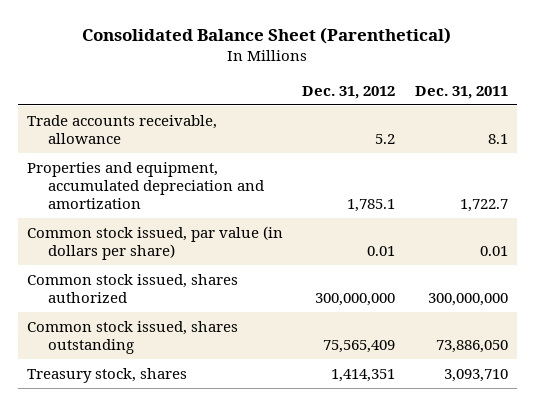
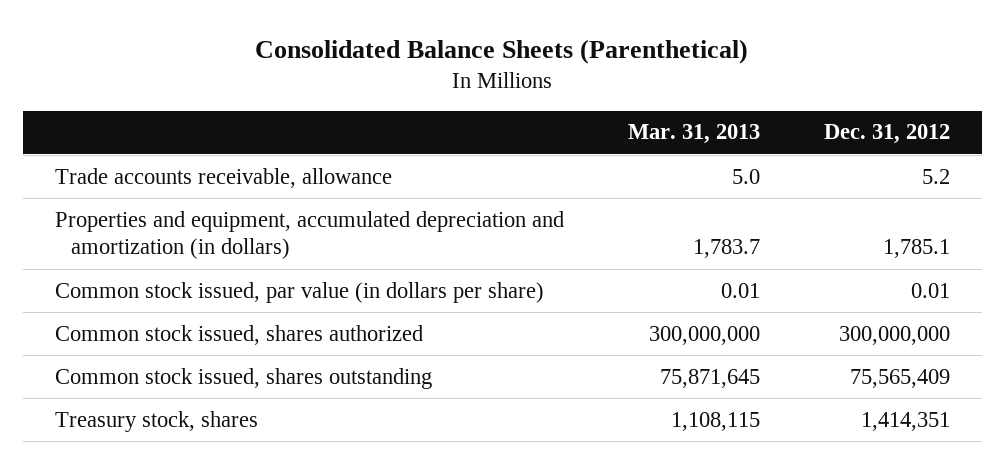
- Consolidated Balance Sheet (Parenthetical)
+ Consolidated Balance Sheets (Parenthetical)
- | Dec. 31, 2012 | Dec. 31, 2011
+ | Mar. 31, 2013 | Dec. 31, 2012
- Properties and equipment, accumulated depreciation and amortization | 1,785.1 | 1,722.7
+ Properties and equipment, accumulated depreciation and amortization (in dollars) | 1,783.7 | 1,785.1

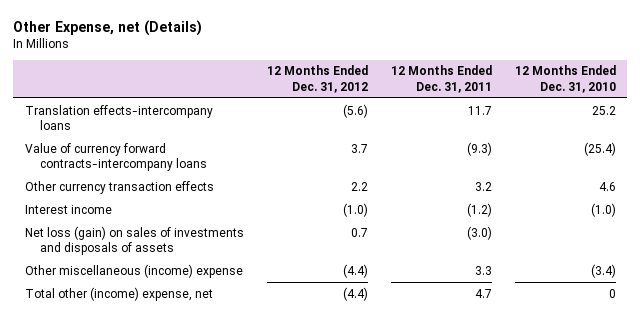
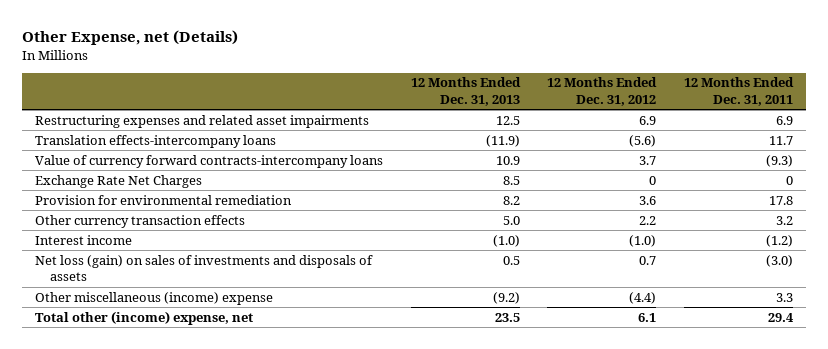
- | 12 Months Ended Dec. 31, 2012 | 12 Months Ended Dec. 31, 2011 | 12 Months Ended Dec. 31, 2010
+ | 12 Months Ended Dec. 31, 2013 | 12 Months Ended Dec. 31, 2012 | 12 Months Ended Dec. 31, 2011
+ Restructuring expenses and related asset impairments | 12.5 | 6.9 | 6.9
+ Exchange Rate Net Charges | 8.5 | 0 | 0
+ Provision for environmental remediation | 8.2 | 3.6 | 17.8
- Total other (income) expense, net | (4.4) | 4.7 | 0
+ Total other (income) expense, net | 23.5 | 6.1 | 29.4

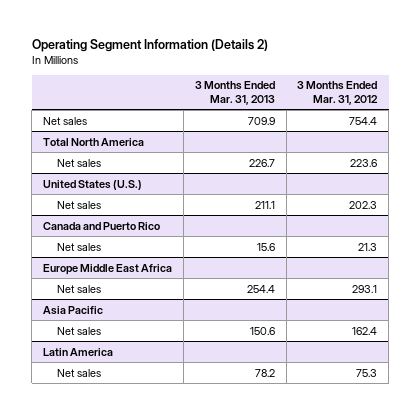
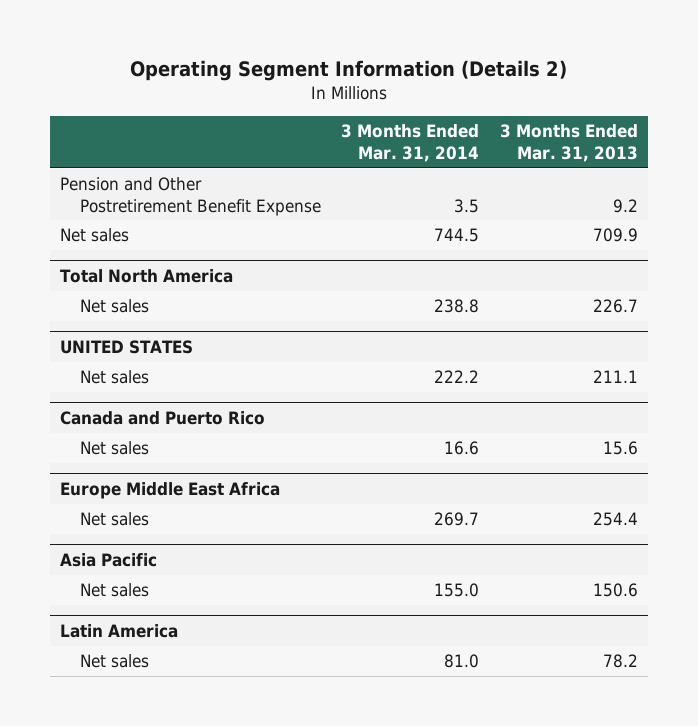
- | 3 Months Ended Mar. 31, 2013 | 3 Months Ended Mar. 31, 2012
+ | 3 Months Ended Mar. 31, 2014 | 3 Months Ended Mar. 31, 2013
+ Pension and Other Postretirement Benefit Expense | 3.5 | 9.2
- United States (U.S.)
+ UNITED STATES

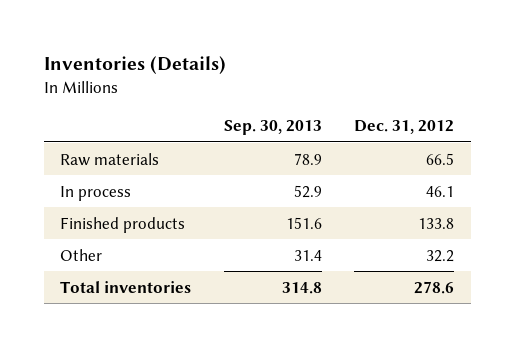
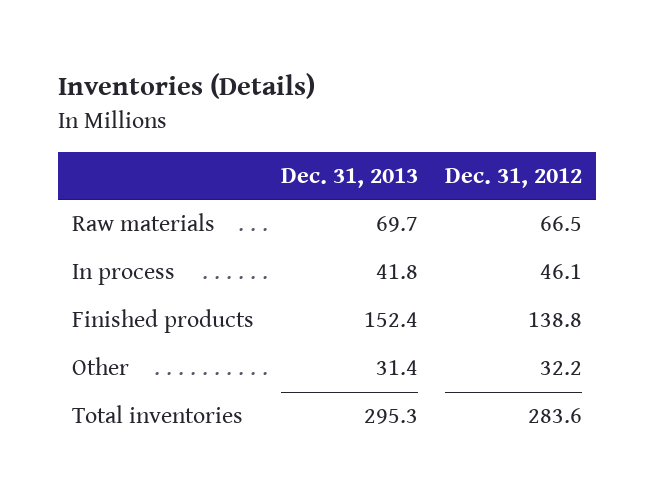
- | Sep. 30, 2013 | Dec. 31, 2012
+ | Dec. 31, 2013 | Dec. 31, 2012
- Finished products | 151.6 | 133.8
+ Finished products | 152.4 | 138.8
- Total inventories | 314.8 | 278.6
+ Total inventories | 295.3 | 283.6

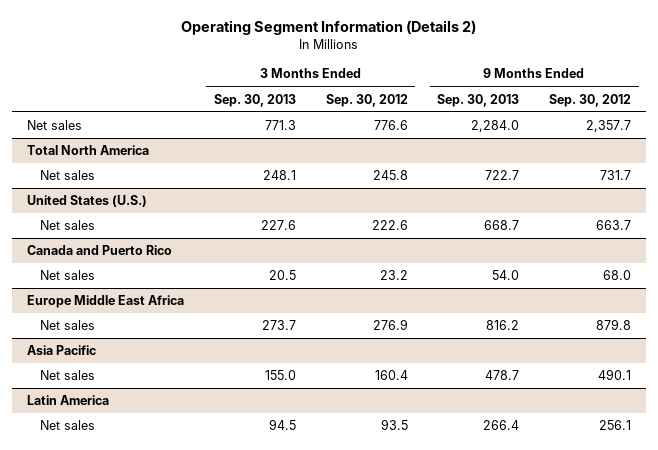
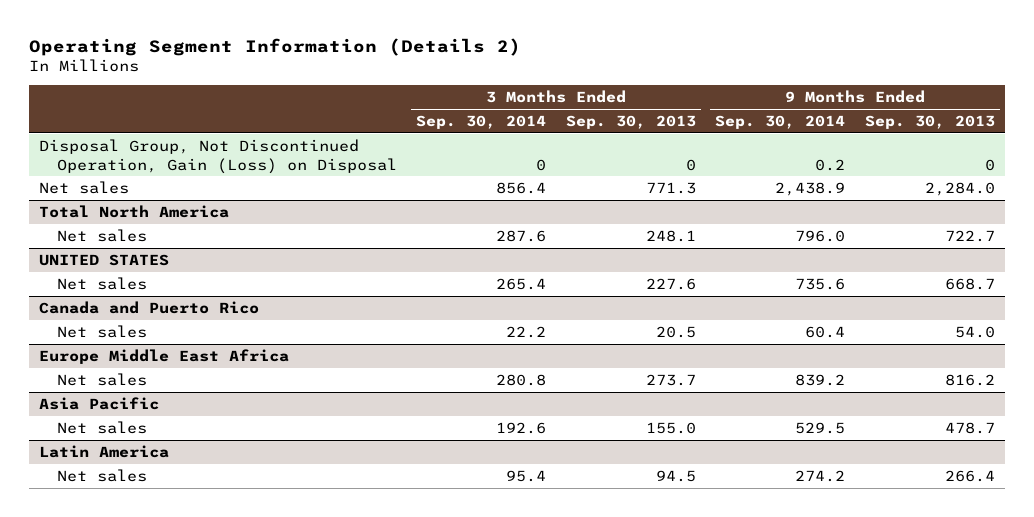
- | 3 Months Ended Sep. 30, 2013 | 3 Months Ended Sep. 30, 2012 | 9 Months Ended Sep. 30, 2013 | 9 Months Ended Sep. 30, 2012
+ | 3 Months Ended Sep. 30, 2014 | 3 Months Ended Sep. 30, 2013 | 9 Months Ended Sep. 30, 2014 | 9 Months Ended Sep. 30, 2013
+ Disposal Group, Not Discontinued Operation, Gain (Loss) on Disposal | 0 | 0 | 0.2 | 0
- United States (U.S.)
+ UNITED STATES

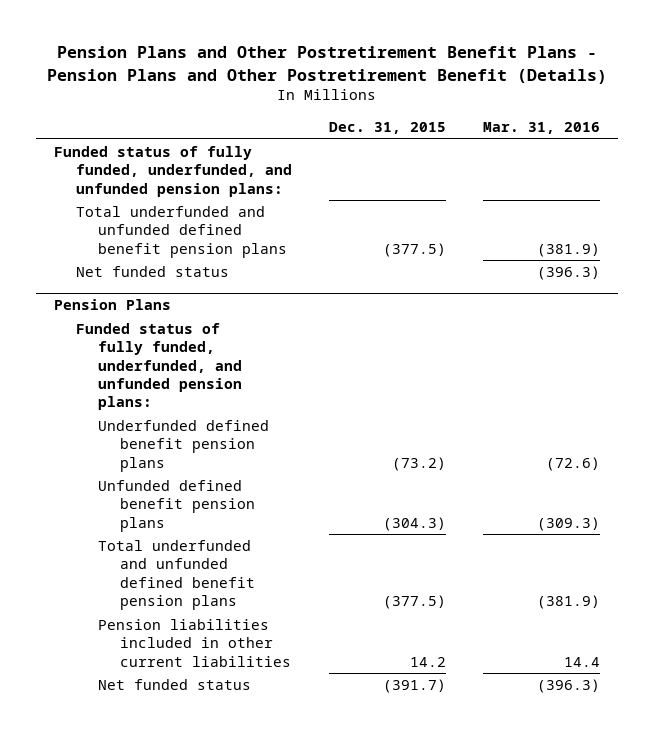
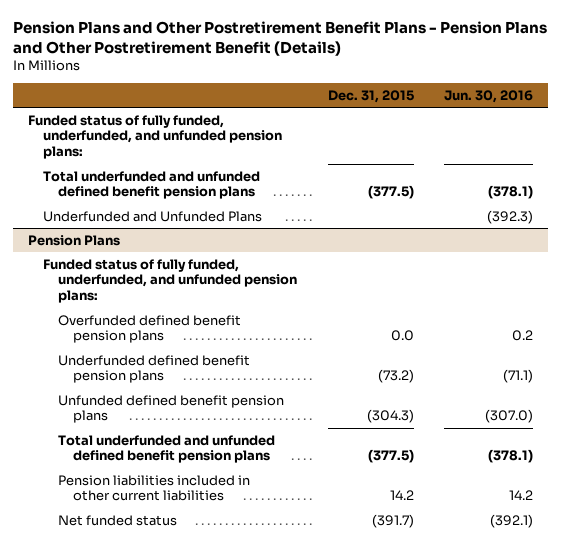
- | Dec. 31, 2015 | Mar. 31, 2016
+ | Dec. 31, 2015 | Jun. 30, 2016
- Net funded status | | (396.3)
+ Underfunded and Unfunded Plans | | (392.3)
@ Pension Plans
+ Overfunded defined benefit pension plans | 0.0 | 0.2

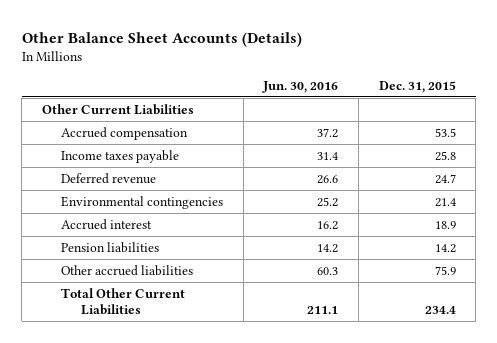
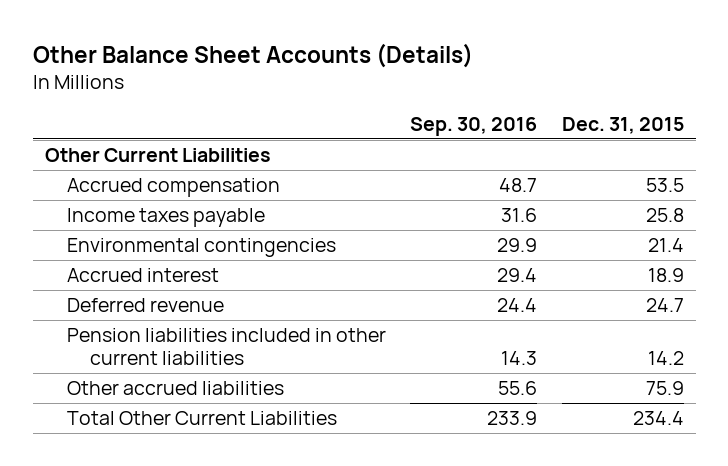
- | Jun. 30, 2016 | Dec. 31, 2015
+ | Sep. 30, 2016 | Dec. 31, 2015
- Pension liabilities | 14.2 | 14.2
moved down: Deferred revenue | 24.4 | 24.7
+ Pension liabilities included in other current liabilities | 14.3 | 14.2

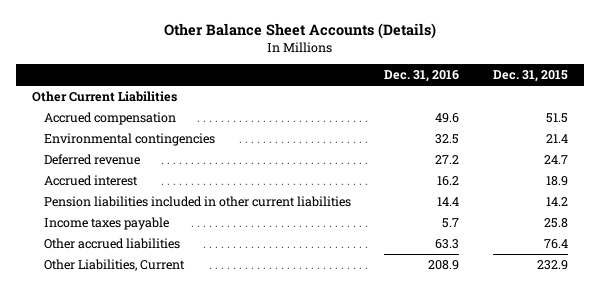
- | Sep. 30, 2016 | Dec. 31, 2015
+ | Dec. 31, 2016 | Dec. 31, 2015
- Accrued compensation | 48.7 | 53.5
+ Accrued compensation | 49.6 | 51.5
moved down: Accrued interest | 16.2 | 18.9
- Other accrued liabilities | 55.6 | 75.9
- Total Other Current Liabilities | 233.9 | 234.4
moved down: Income taxes payable | 5.7 | 25.8
+ Other accrued liabilities | 63.3 | 76.4
+ Other Liabilities, Current | 208.9 | 232.9

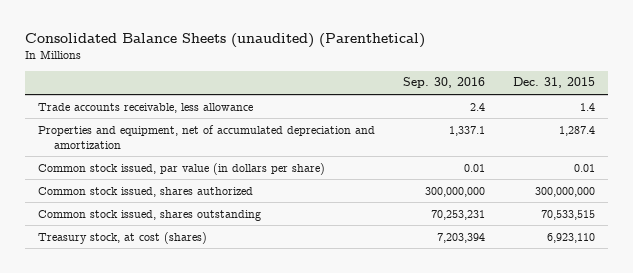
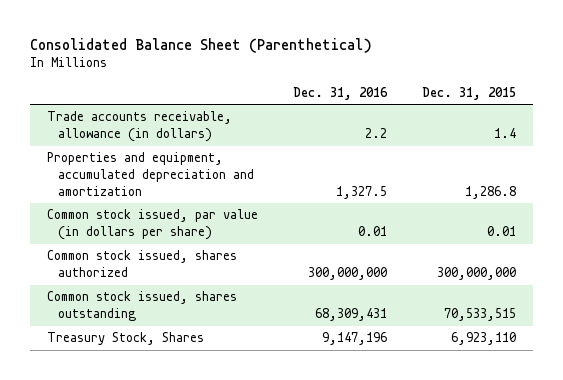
- Consolidated Balance Sheets (unaudited) (Parenthetical)
+ Consolidated Balance Sheet (Parenthetical)
- | Sep. 30, 2016 | Dec. 31, 2015
+ | Dec. 31, 2016 | Dec. 31, 2015
- Trade accounts receivable, less allowance | 2.4 | 1.4
- Properties and equipment, net of accumulated depreciation and amortization | 1,337.1 | 1,287.4
+ Trade accounts receivable, allowance (in dollars) | 2.2 | 1.4
+ Properties and equipment, accumulated depreciation and amortization | 1,327.5 | 1,286.8
- Treasury stock, at cost (shares) | 7,203,394 | 6,923,110
+ Treasury Stock, Shares | 9,147,196 | 6,923,110

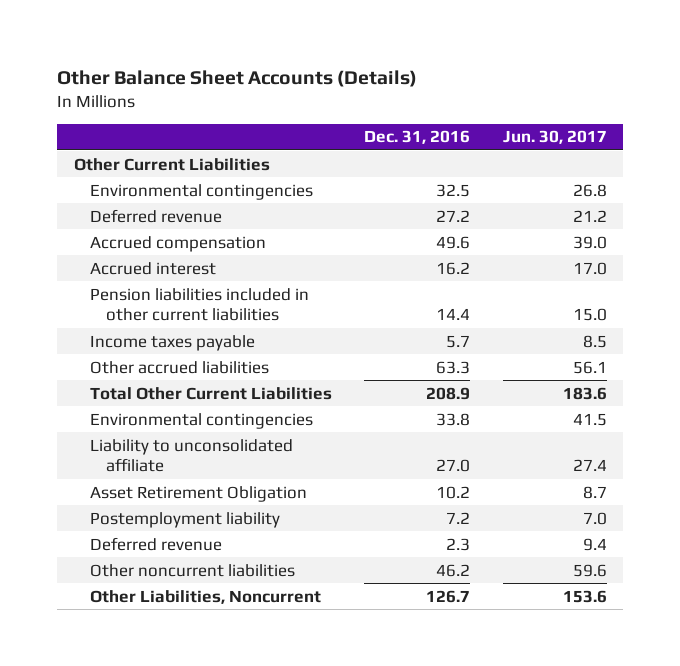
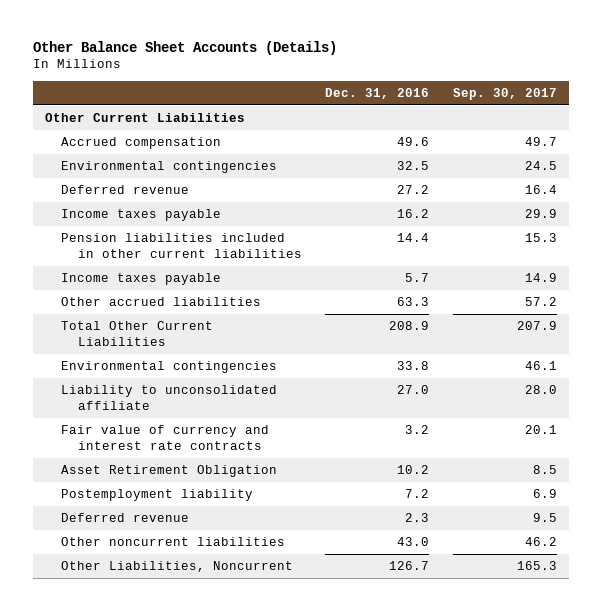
- | Dec. 31, 2016 | Jun. 30, 2017
+ | Dec. 31, 2016 | Sep. 30, 2017
moved up: Accrued compensation | 49.6 | 49.7
- Accrued interest | 16.2 | 17.0
+ Income taxes payable | 16.2 | 29.9
+ Fair value of currency and interest rate contracts | 3.2 | 20.1
- Other noncurrent liabilities | 46.2 | 59.6
+ Other noncurrent liabilities | 43.0 | 46.2

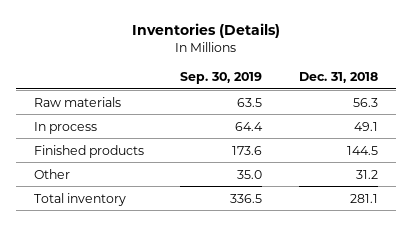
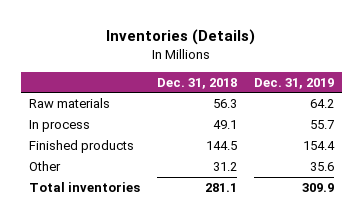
- | Sep. 30, 2019 | Dec. 31, 2018
+ | Dec. 31, 2018 | Dec. 31, 2019
- Total inventory | 336.5 | 281.1
+ Total inventories | 281.1 | 309.9

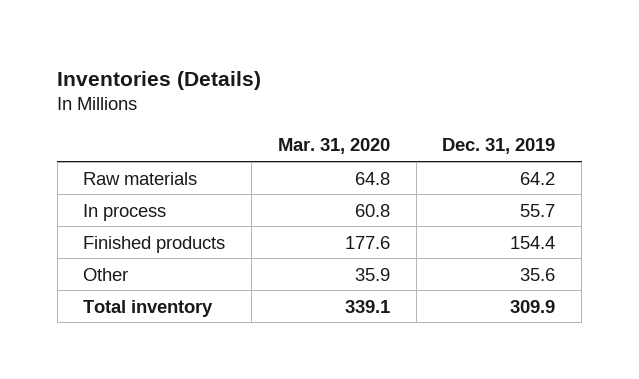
- | Dec. 31, 2018 | Dec. 31, 2019
+ | Mar. 31, 2020 | Dec. 31, 2019
- Total inventories | 281.1 | 309.9
+ Total inventory | 339.1 | 309.9

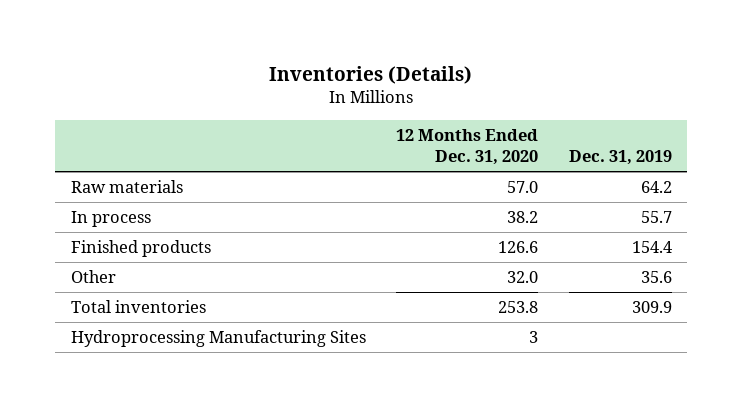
- | Mar. 31, 2020 | Dec. 31, 2019
+ | 12 Months Ended Dec. 31, 2020 | Dec. 31, 2019
- Total inventory | 339.1 | 309.9
+ Total inventories | 253.8 | 309.9
+ Hydroprocessing Manufacturing Sites | 3 |

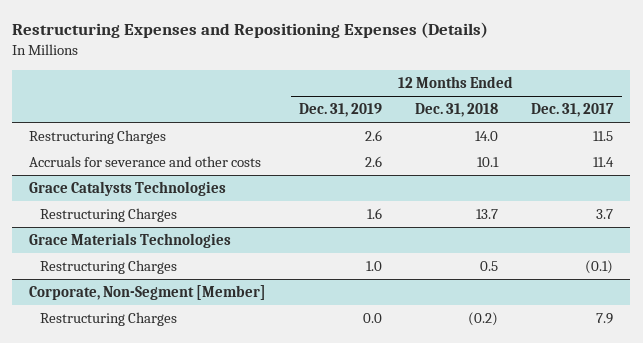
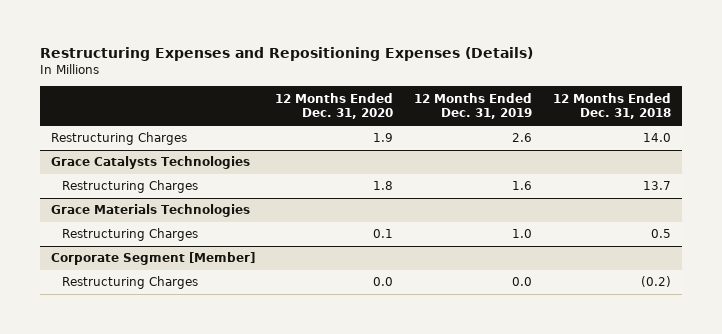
- | 12 Months Ended Dec. 31, 2019 | 12 Months Ended Dec. 31, 2018 | 12 Months Ended Dec. 31, 2017
+ | 12 Months Ended Dec. 31, 2020 | 12 Months Ended Dec. 31, 2019 | 12 Months Ended Dec. 31, 2018
- Accruals for severance and other costs | 2.6 | 10.1 | 11.4
- Corporate, Non-Segment [Member]
+ Corporate Segment [Member]

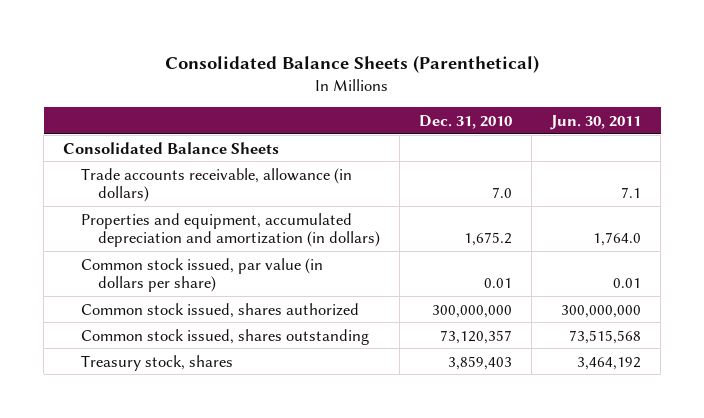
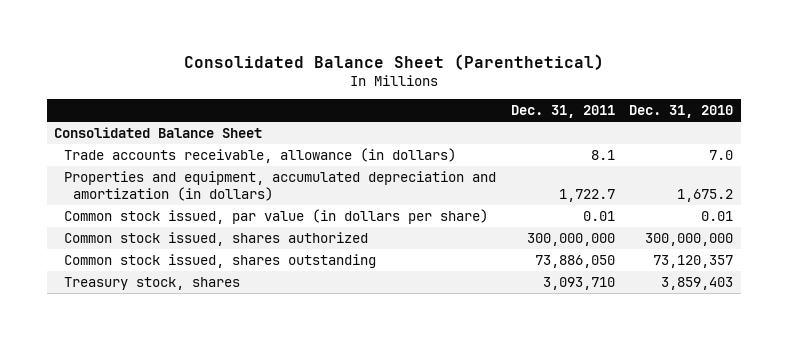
- Consolidated Balance Sheets (Parenthetical)
+ Consolidated Balance Sheet (Parenthetical)
- | Dec. 31, 2010 | Jun. 30, 2011
+ | Dec. 31, 2011 | Dec. 31, 2010
- Consolidated Balance Sheets
+ Consolidated Balance Sheet

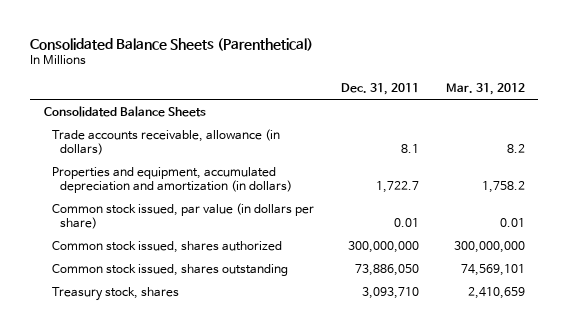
- Consolidated Balance Sheet (Parenthetical)
+ Consolidated Balance Sheets (Parenthetical)
- | Dec. 31, 2011 | Dec. 31, 2010
+ | Dec. 31, 2011 | Mar. 31, 2012
- Consolidated Balance Sheet
+ Consolidated Balance Sheets

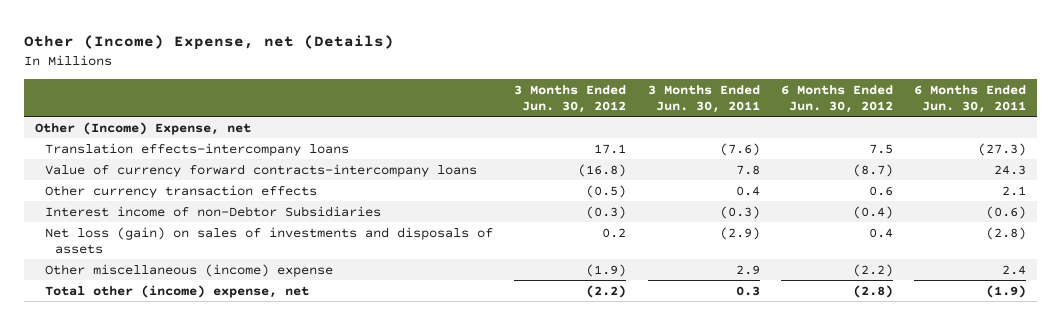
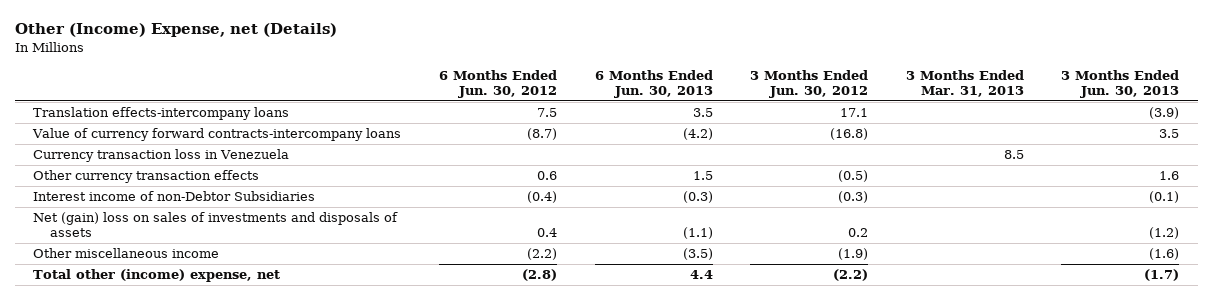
- | 3 Months Ended Jun. 30, 2012 | 3 Months Ended Jun. 30, 2011 | 6 Months Ended Jun. 30, 2012 | 6 Months Ended Jun. 30, 2011
+ | 6 Months Ended Jun. 30, 2012 | 6 Months Ended Jun. 30, 2013 | 3 Months Ended Jun. 30, 2012 | 3 Months Ended Mar. 31, 2013 | 3 Months Ended Jun. 30, 2013
- Other (Income) Expense, net
+ Currency transaction loss in Venezuela | | | | 8.5 |
- Net loss (gain) on sales of investments and disposals of assets | 0.2 | (2.9) | 0.4 | (2.8)
- Other miscellaneous (income) expense | (1.9) | 2.9 | (2.2) | 2.4
+ Net (gain) loss on sales of investments and disposals of assets | 0.4 | (1.1) | 0.2 | | (1.2)
+ Other miscellaneous income | (2.2) | (3.5) | (1.9) | | (1.6)

